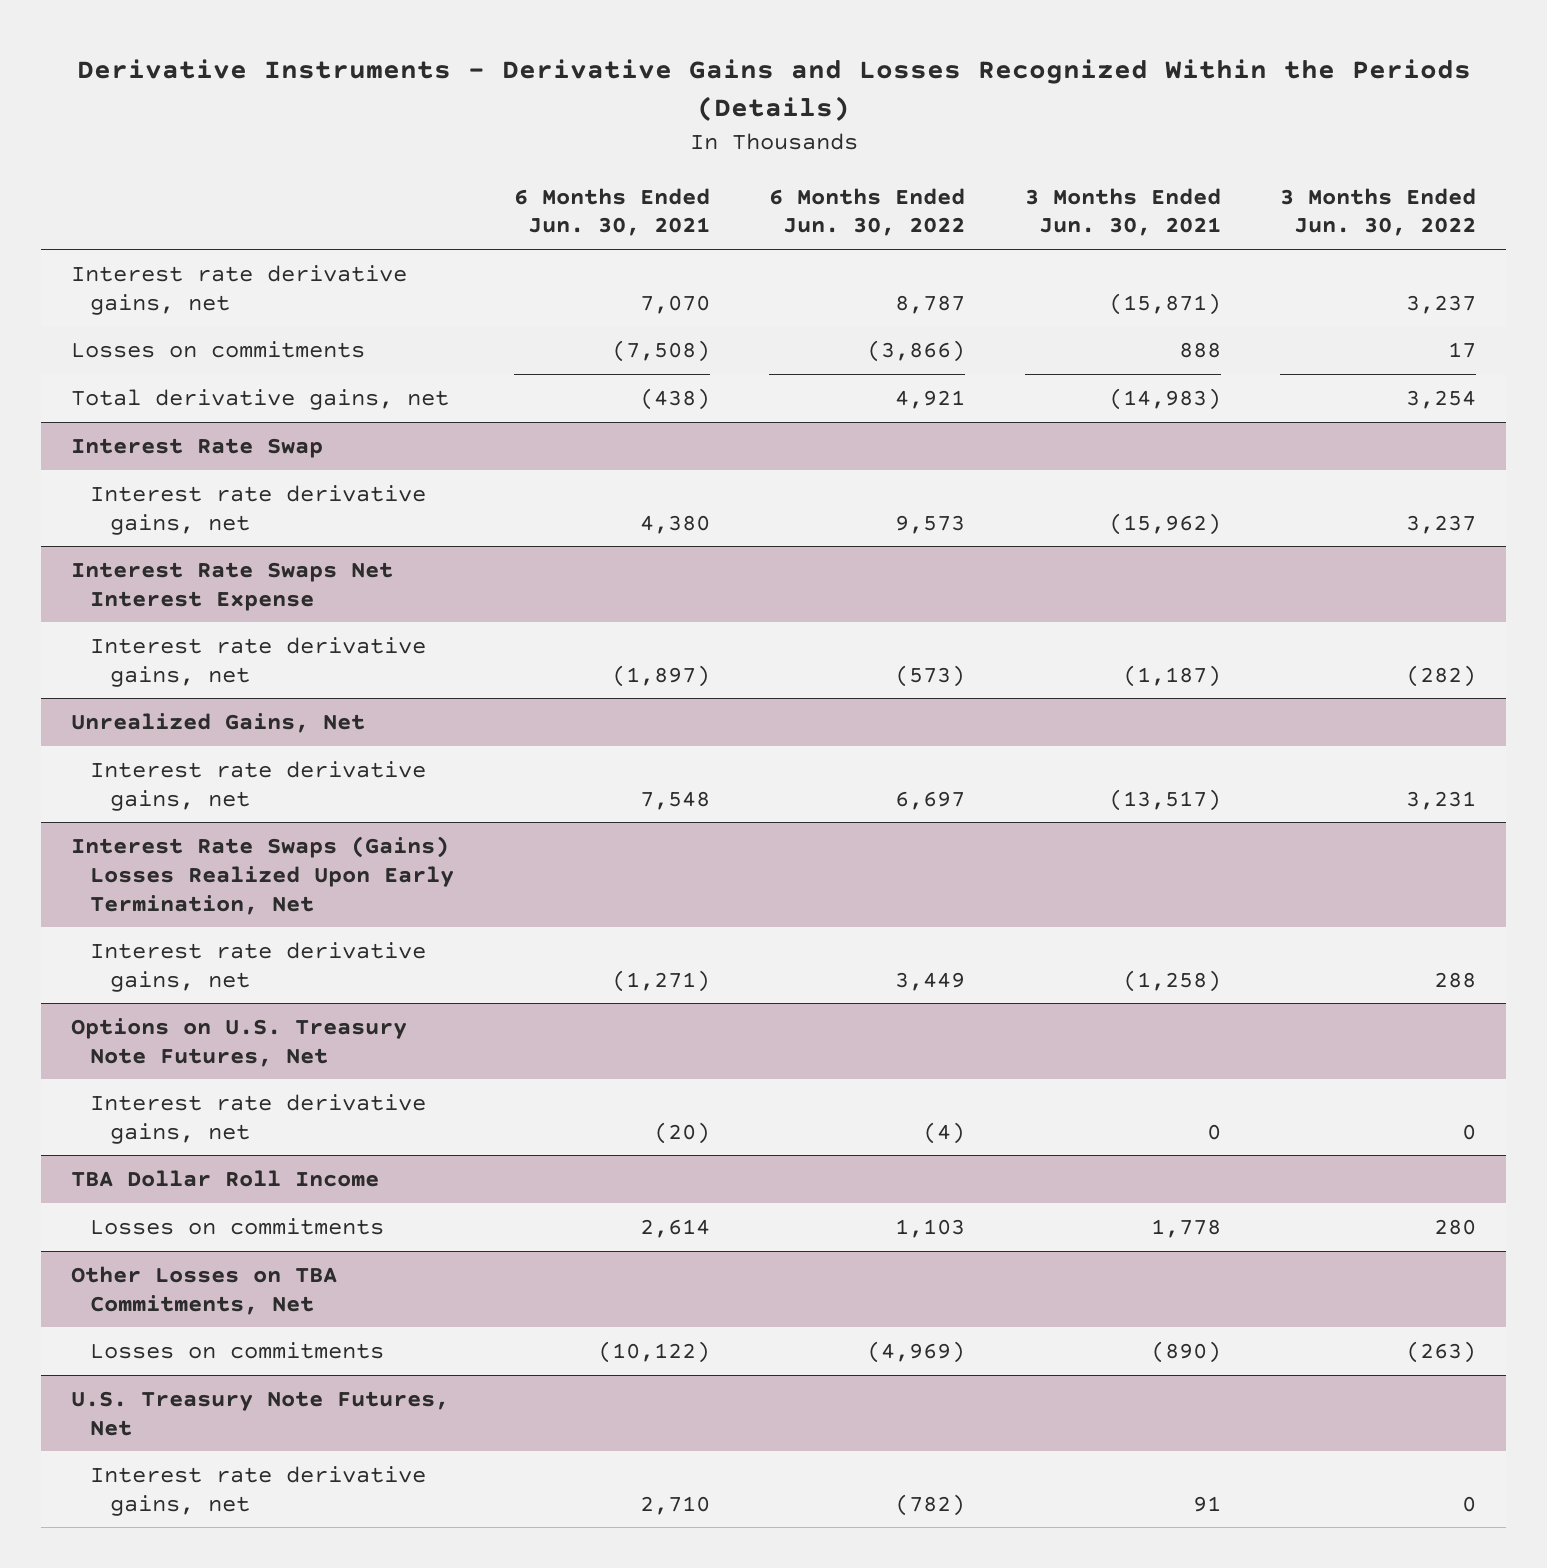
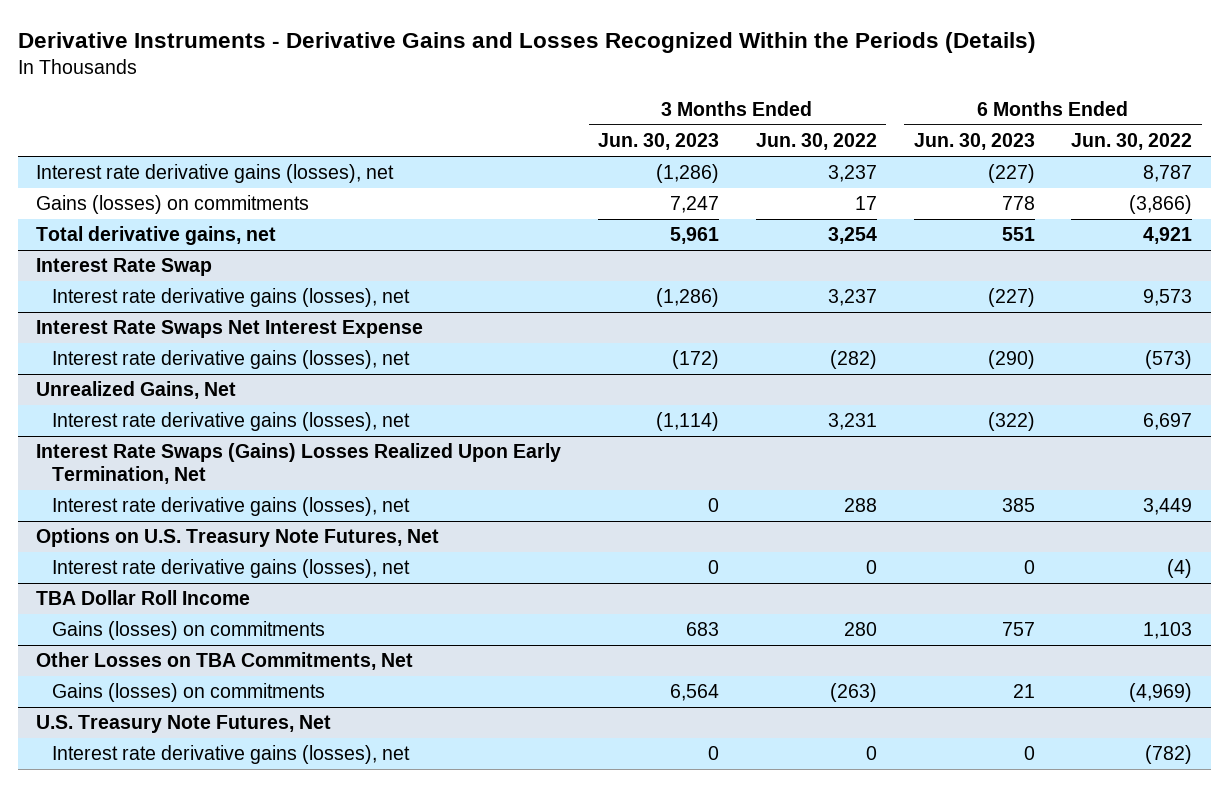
- | 6 Months Ended Jun. 30, 2021 | 6 Months Ended Jun. 30, 2022 | 3 Months Ended Jun. 30, 2021 | 3 Months Ended Jun. 30, 2022
+ | 3 Months Ended Jun. 30, 2023 | 3 Months Ended Jun. 30, 2022 | 6 Months Ended Jun. 30, 2023 | 6 Months Ended Jun. 30, 2022
- Interest rate derivative gains, net | 7,070 | 8,787 | (15,871) | 3,237
- Losses on commitments | (7,508) | (3,866) | 888 | 17
+ Interest rate derivative gains (losses), net | (1,286) | 3,237 | (227) | 8,787
+ Gains (losses) on commitments | 7,247 | 17 | 778 | (3,866)
@ Interest Rate Swap
- Interest rate derivative gains, net | 4,380 | 9,573 | (15,962) | 3,237
+ Interest rate derivative gains (losses), net | (1,286) | 3,237 | (227) | 9,573
@ Interest Rate Swaps Net Interest Expense
- Interest rate derivative gains, net | (1,897) | (573) | (1,187) | (282)
+ Interest rate derivative gains (losses), net | (172) | (282) | (290) | (573)
@ Unrealized Gains, Net
- Interest rate derivative gains, net | 7,548 | 6,697 | (13,517) | 3,231
+ Interest rate derivative gains (losses), net | (1,114) | 3,231 | (322) | 6,697
@ Interest Rate Swaps (Gains) Losses Realized Upon Early Termination, Net
- Interest rate derivative gains, net | (1,271) | 3,449 | (1,258) | 288
+ Interest rate derivative gains (losses), net | 0 | 288 | 385 | 3,449
@ Options on U.S. Treasury Note Futures, Net
- Interest rate derivative gains, net | (20) | (4) | 0 | 0
+ Interest rate derivative gains (losses), net | 0 | 0 | 0 | (4)
@ TBA Dollar Roll Income
- Losses on commitments | 2,614 | 1,103 | 1,778 | 280
+ Gains (losses) on commitments | 683 | 280 | 757 | 1,103
@ Other Losses on TBA Commitments, Net
- Losses on commitments | (10,122) | (4,969) | (890) | (263)
+ Gains (losses) on commitments | 6,564 | (263) | 21 | (4,969)
@ U.S. Treasury Note Futures, Net
- Interest rate derivative gains, net | 2,710 | (782) | 91 | 0
+ Interest rate derivative gains (losses), net | 0 | 0 | 0 | (782)

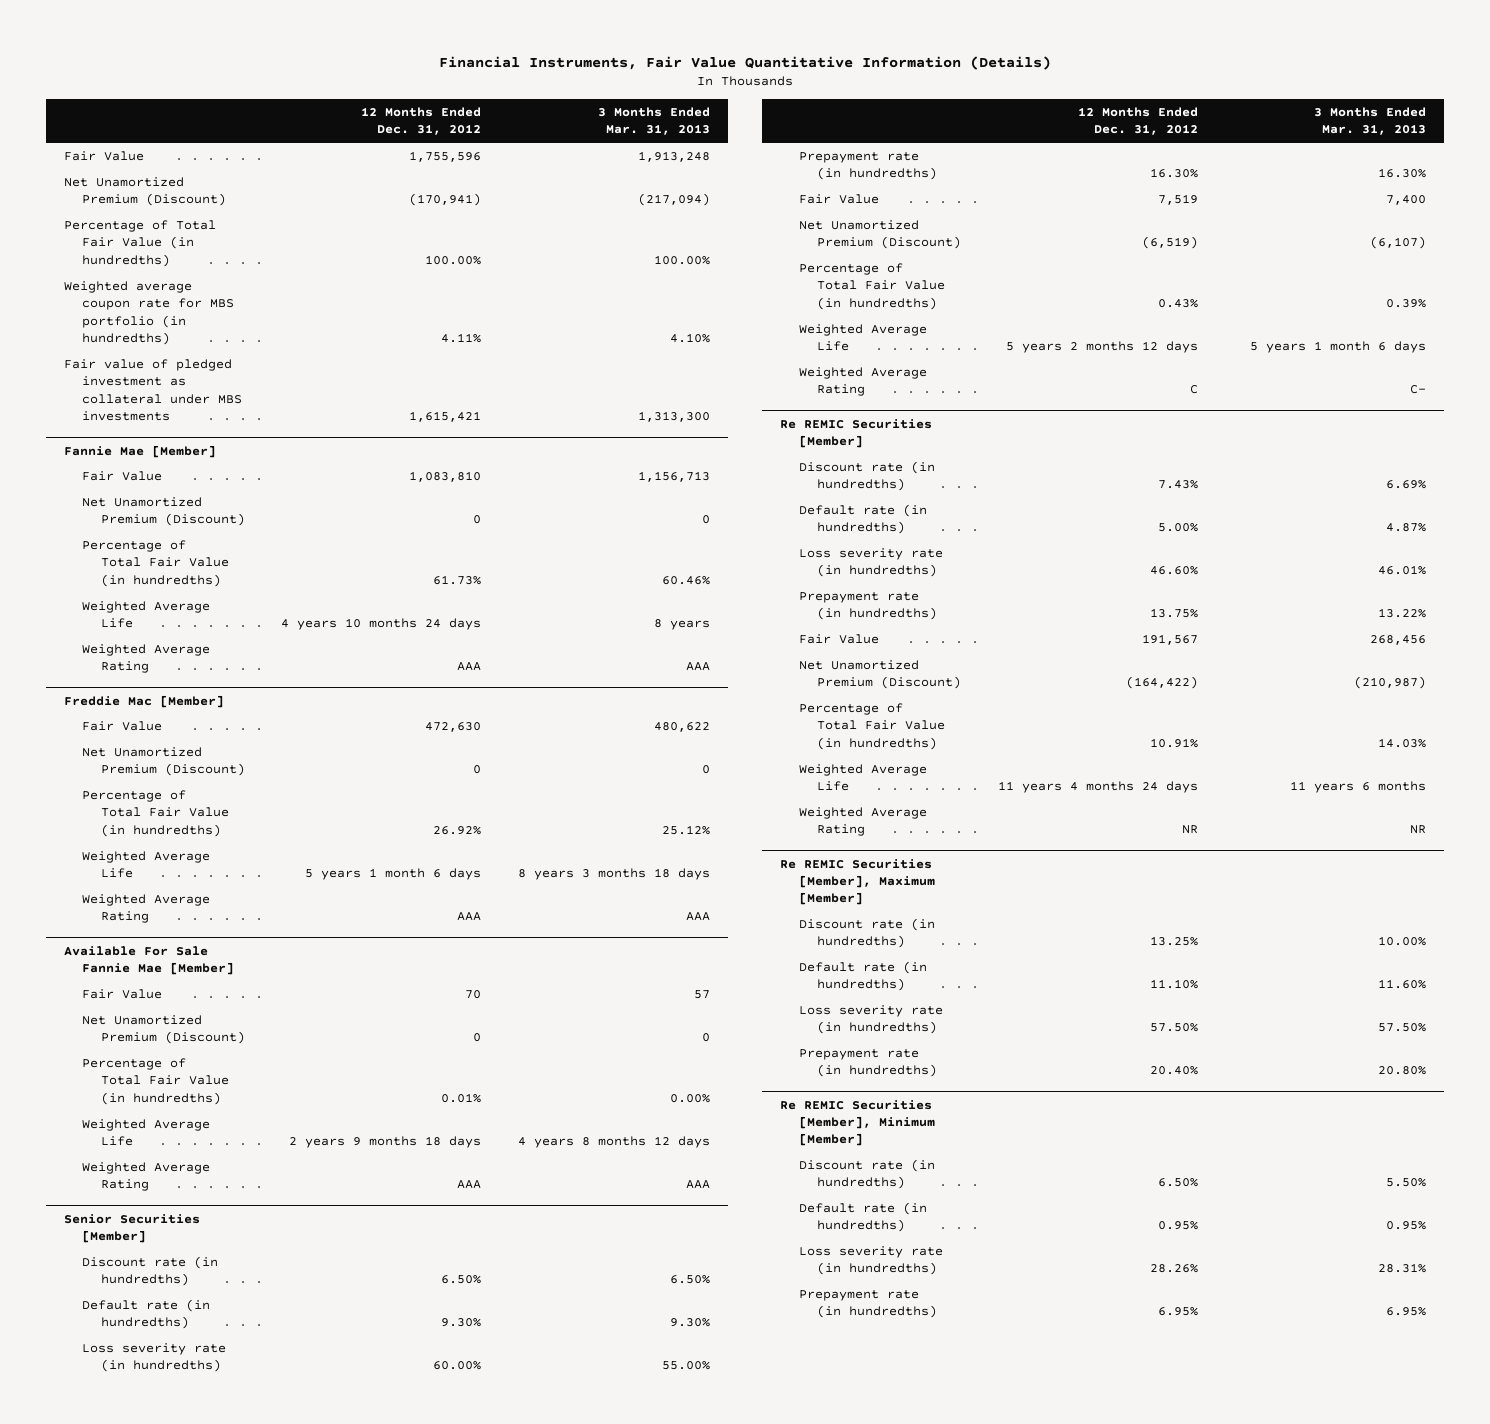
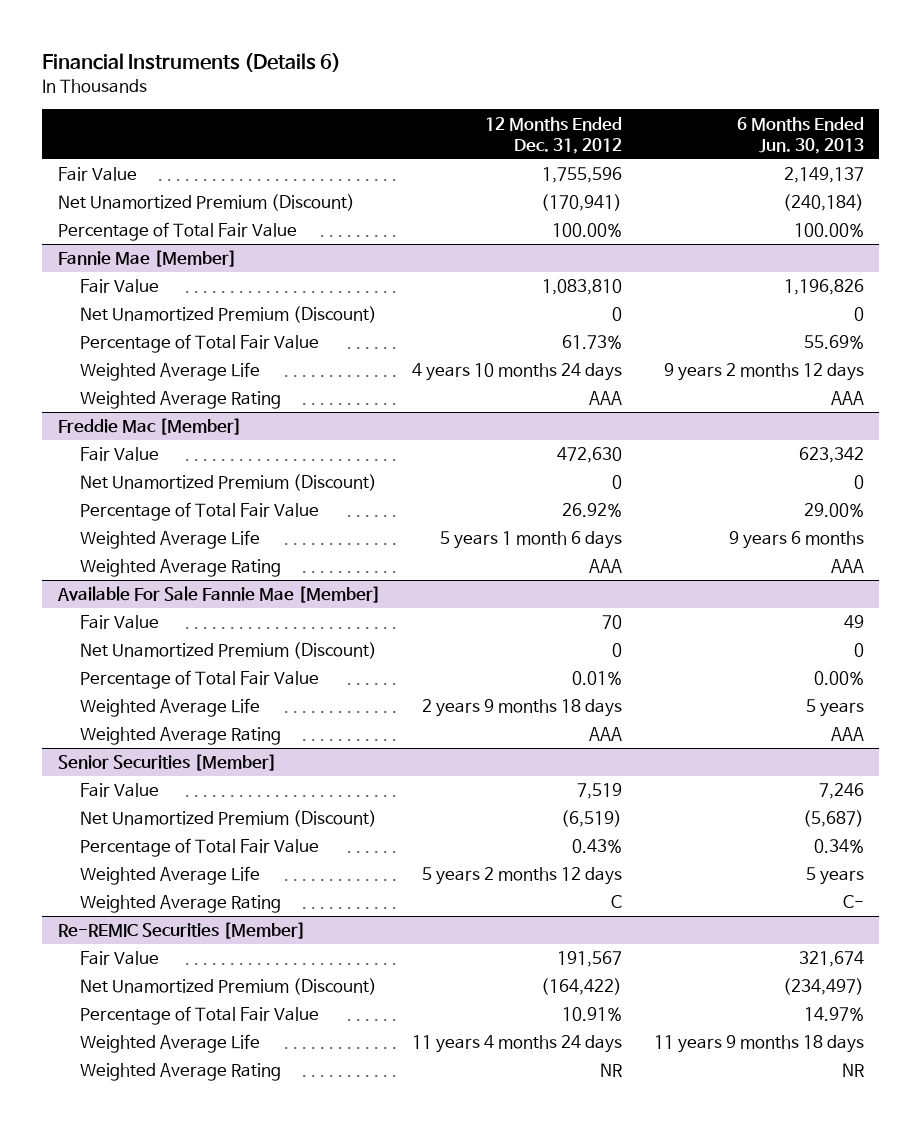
- Financial Instruments, Fair Value Quantitative Information (Details)
+ Financial Instruments (Details 6)
- | 12 Months Ended Dec. 31, 2012 | 3 Months Ended Mar. 31, 2013
+ | 12 Months Ended Dec. 31, 2012 | 6 Months Ended Jun. 30, 2013
- Percentage of Total Fair Value (in hundredths) | 100.00% | 100.00%
- Weighted average coupon rate for MBS portfolio (in hundredths) | 4.11% | 4.10%
- Fair value of pledged investment as collateral under MBS investments | 1,615,421 | 1,313,300
+ Percentage of Total Fair Value | 100.00% | 100.00%
@ Fannie Mae [Member]
- Percentage of Total Fair Value (in hundredths) | 61.73% | 60.46%
+ Percentage of Total Fair Value | 61.73% | 55.69%
@ Freddie Mac [Member]
- Percentage of Total Fair Value (in hundredths) | 26.92% | 25.12%
+ Percentage of Total Fair Value | 26.92% | 29.00%
@ Available For Sale Fannie Mae [Member]
- Percentage of Total Fair Value (in hundredths) | 0.01% | 0.00%
+ Percentage of Total Fair Value | 0.01% | 0.00%
@ Senior Securities [Member]
- Discount rate (in hundredths) | 6.50% | 6.50%
- Default rate (in hundredths) | 9.30% | 9.30%
- Loss severity rate (in hundredths) | 60.00% | 55.00%
- Prepayment rate (in hundredths) | 16.30% | 16.30%
- Percentage of Total Fair Value (in hundredths) | 0.43% | 0.39%
+ Percentage of Total Fair Value | 0.43% | 0.34%
- Re REMIC Securities [Member]
- Discount rate (in hundredths) | 7.43% | 6.69%
- Default rate (in hundredths) | 5.00% | 4.87%
- Loss severity rate (in hundredths) | 46.60% | 46.01%
- Prepayment rate (in hundredths) | 13.75% | 13.22%
+ Re-REMIC Securities [Member]
- Percentage of Total Fair Value (in hundredths) | 10.91% | 14.03%
+ Percentage of Total Fair Value | 10.91% | 14.97%
- Re REMIC Securities [Member], Maximum [Member]
- Discount rate (in hundredths) | 13.25% | 10.00%
- Default rate (in hundredths) | 11.10% | 11.60%
- Loss severity rate (in hundredths) | 57.50% | 57.50%
- Prepayment rate (in hundredths) | 20.40% | 20.80%
- Re REMIC Securities [Member], Minimum [Member]
- Discount rate (in hundredths) | 6.50% | 5.50%
- Default rate (in hundredths) | 0.95% | 0.95%
- Loss severity rate (in hundredths) | 28.26% | 28.31%
- Prepayment rate (in hundredths) | 6.95% | 6.95%

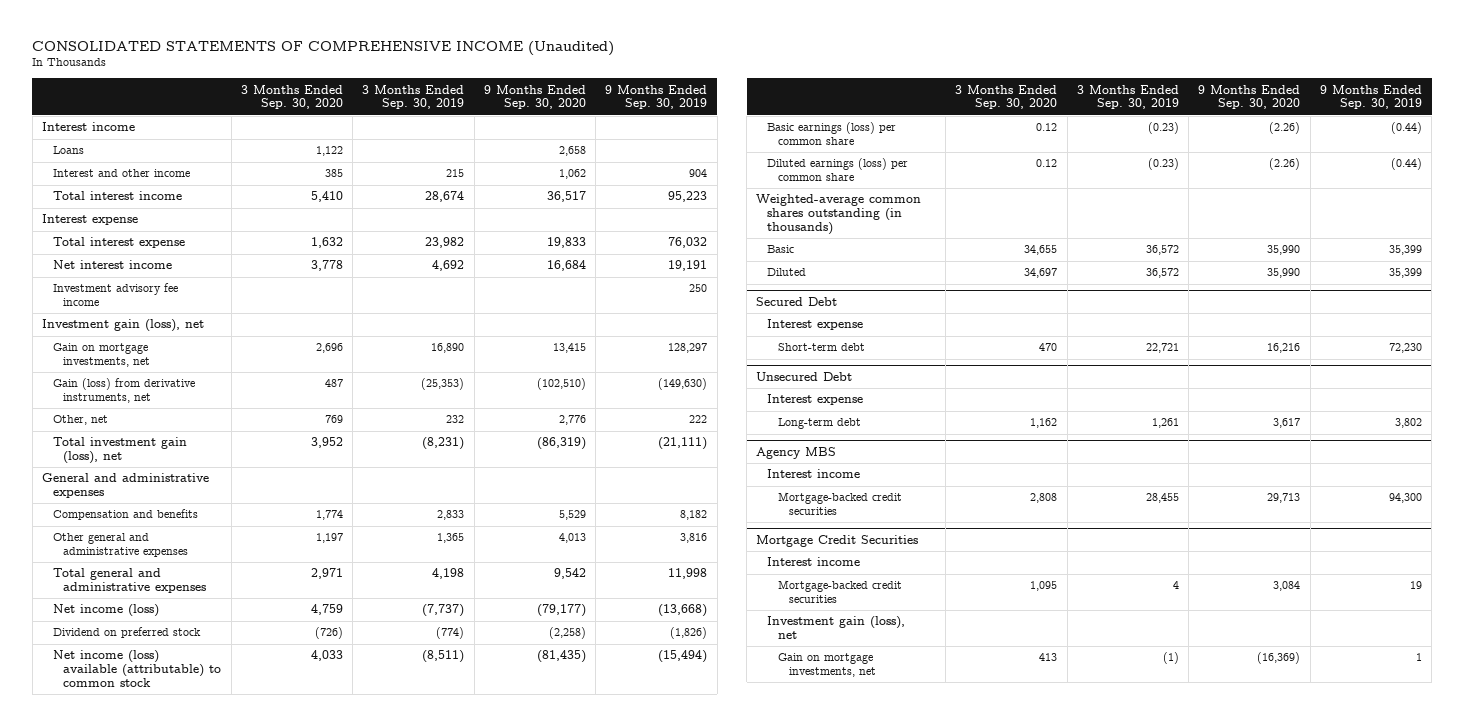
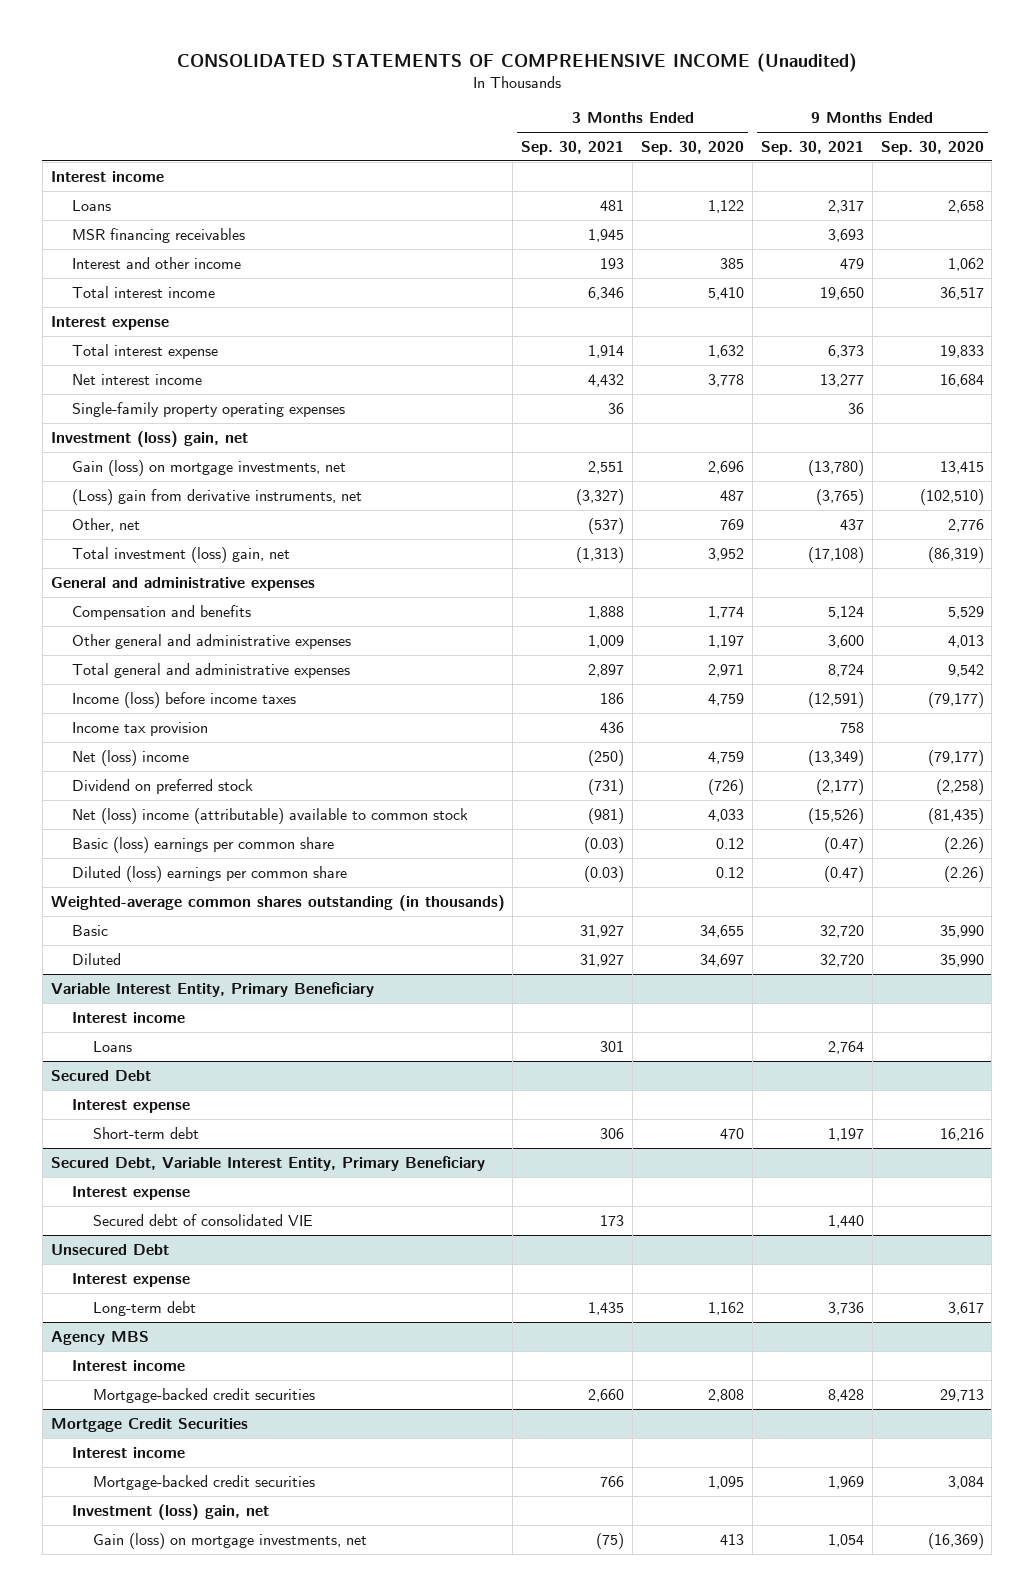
- | 3 Months Ended Sep. 30, 2020 | 3 Months Ended Sep. 30, 2019 | 9 Months Ended Sep. 30, 2020 | 9 Months Ended Sep. 30, 2019
+ | 3 Months Ended Sep. 30, 2021 | 3 Months Ended Sep. 30, 2020 | 9 Months Ended Sep. 30, 2021 | 9 Months Ended Sep. 30, 2020
+ MSR financing receivables | 1,945 | | 3,693 |
- Investment advisory fee income | | | | 250
- Investment gain (loss), net
- Gain on mortgage investments, net | 2,696 | 16,890 | 13,415 | 128,297
- Gain (loss) from derivative instruments, net | 487 | (25,353) | (102,510) | (149,630)
+ Single-family property operating expenses | 36 | | 36 |
+ Investment (loss) gain, net
+ Gain (loss) on mortgage investments, net | 2,551 | 2,696 | (13,780) | 13,415
+ (Loss) gain from derivative instruments, net | (3,327) | 487 | (3,765) | (102,510)
- Total investment gain (loss), net | 3,952 | (8,231) | (86,319) | (21,111)
+ Total investment (loss) gain, net | (1,313) | 3,952 | (17,108) | (86,319)
- Net income (loss) | 4,759 | (7,737) | (79,177) | (13,668)
+ Income (loss) before income taxes | 186 | 4,759 | (12,591) | (79,177)
+ Income tax provision | 436 | | 758 |
+ Net (loss) income | (250) | 4,759 | (13,349) | (79,177)
- Net income (loss) available (attributable) to common stock | 4,033 | (8,511) | (81,435) | (15,494)
- Basic earnings (loss) per common share | 0.12 | (0.23) | (2.26) | (0.44)
- Diluted earnings (loss) per common share | 0.12 | (0.23) | (2.26) | (0.44)
+ Net (loss) income (attributable) available to common stock | (981) | 4,033 | (15,526) | (81,435)
+ Basic (loss) earnings per common share | (0.03) | 0.12 | (0.47) | (2.26)
+ Diluted (loss) earnings per common share | (0.03) | 0.12 | (0.47) | (2.26)
+ Variable Interest Entity, Primary Beneficiary
+ Interest income
+ Loans | 301 | | 2,764 |
+ Secured Debt, Variable Interest Entity, Primary Beneficiary
+ Interest expense
+ Secured debt of consolidated VIE | 173 | | 1,440 |
@ Mortgage Credit Securities
- Investment gain (loss), net
- Gain on mortgage investments, net | 413 | (1) | (16,369) | 1
+ Investment (loss) gain, net
+ Gain (loss) on mortgage investments, net | (75) | 413 | 1,054 | (16,369)

